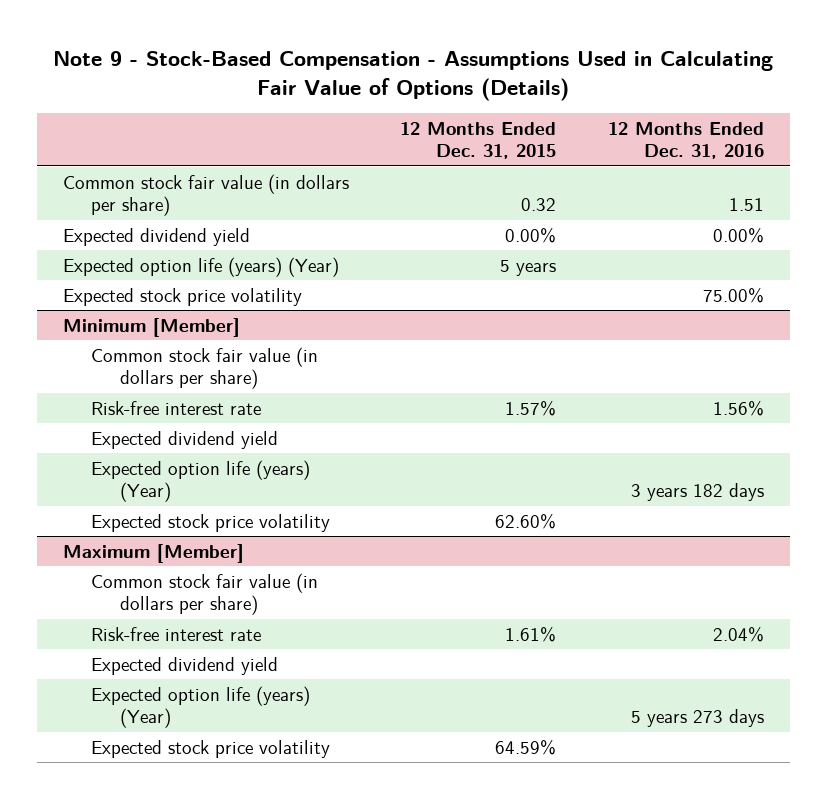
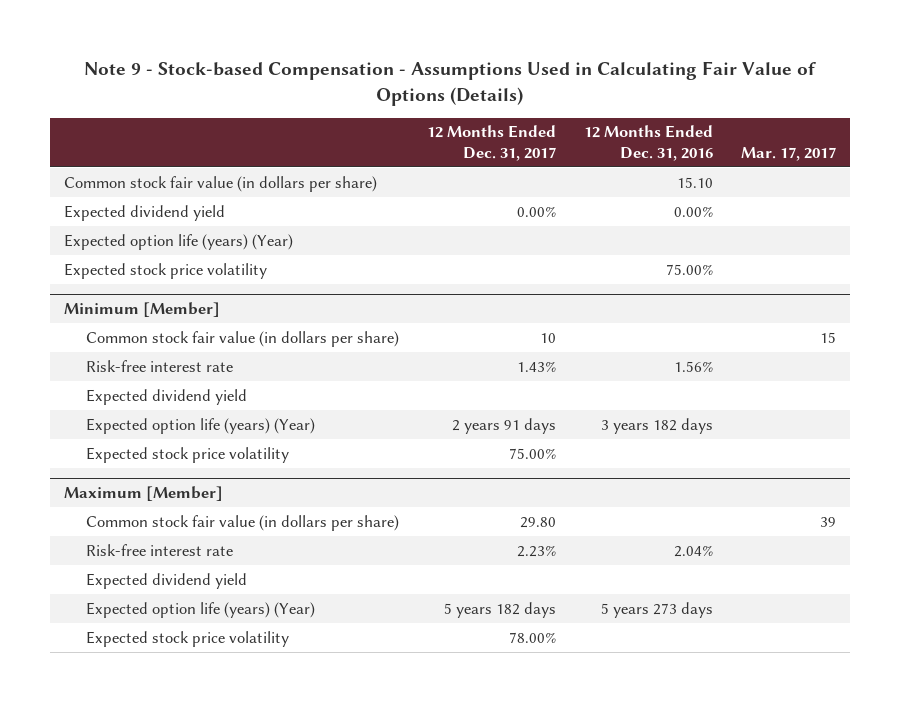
- Note 9 - Stock-Based Compensation - Assumptions Used in Calculating Fair Value of Options (Details)
+ Note 9 - Stock-based Compensation - Assumptions Used in Calculating Fair Value of Options (Details)
- | 12 Months Ended Dec. 31, 2015 | 12 Months Ended Dec. 31, 2016
+ | 12 Months Ended Dec. 31, 2017 | 12 Months Ended Dec. 31, 2016 | Mar. 17, 2017
- Common stock fair value (in dollars per share) | 0.32 | 1.51
+ Common stock fair value (in dollars per share) | | 15.10 |

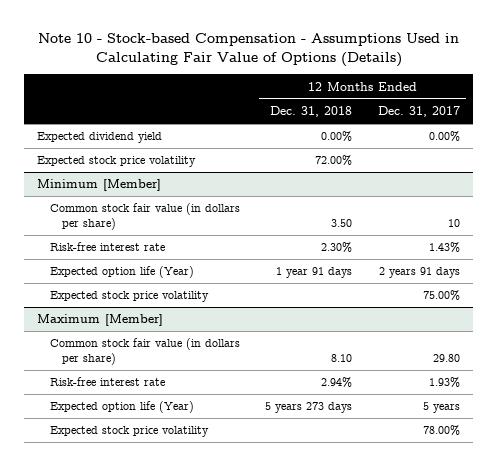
- Note 9 - Stock-based Compensation - Assumptions Used in Calculating Fair Value of Options (Details)
+ Note 10 - Stock-based Compensation - Assumptions Used in Calculating Fair Value of Options (Details)
- | 12 Months Ended Dec. 31, 2017 | 12 Months Ended Dec. 31, 2016 | Mar. 17, 2017
+ | 12 Months Ended Dec. 31, 2018 | 12 Months Ended Dec. 31, 2017
- Common stock fair value (in dollars per share) | | 15.10 |
- Expected option life (years) (Year)
@ Minimum [Member]
- Expected dividend yield
- Expected option life (years) (Year) | 2 years 91 days | 3 years 182 days |
+ Expected option life (Year) | 1 year 91 days | 2 years 91 days
@ Maximum [Member]
- Risk-free interest rate | 2.23% | 2.04% |
- Expected dividend yield
- Expected option life (years) (Year) | 5 years 182 days | 5 years 273 days |
+ Risk-free interest rate | 2.94% | 1.93%
+ Expected option life (Year) | 5 years 273 days | 5 years

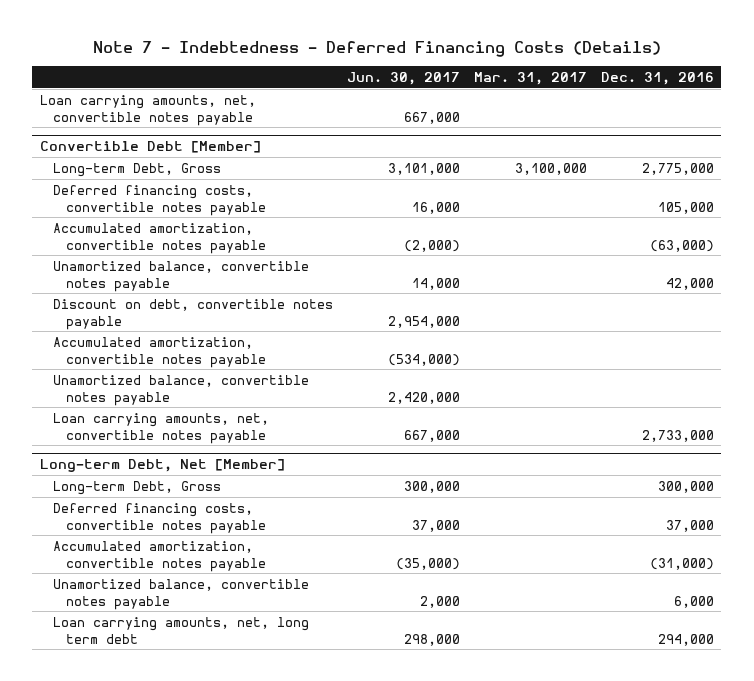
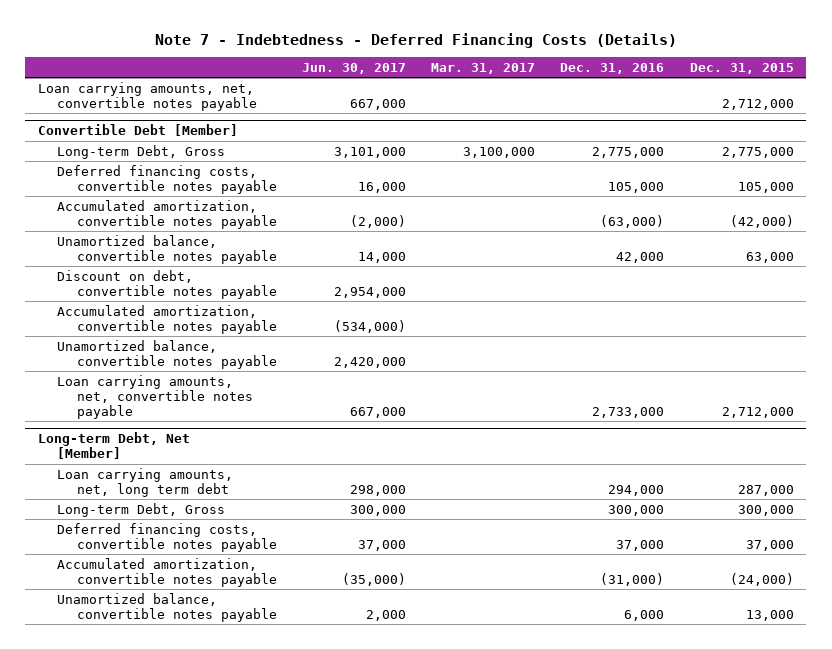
- | Jun. 30, 2017 | Mar. 31, 2017 | Dec. 31, 2016
+ | Jun. 30, 2017 | Mar. 31, 2017 | Dec. 31, 2016 | Dec. 31, 2015
@ Long-term Debt, Net [Member]
moved up: Loan carrying amounts, net, long term debt | 298,000 | | 294,000 | 287,000

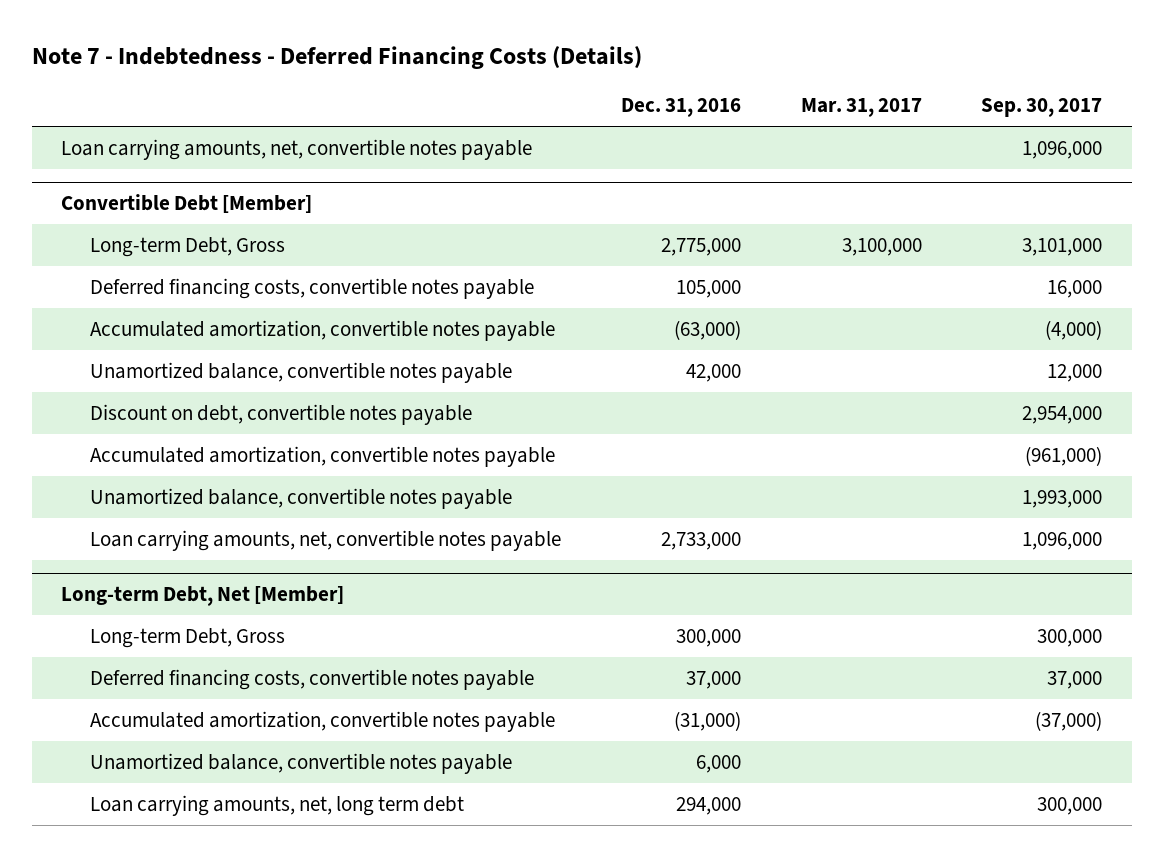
- | Jun. 30, 2017 | Mar. 31, 2017 | Dec. 31, 2016 | Dec. 31, 2015
+ | Dec. 31, 2016 | Mar. 31, 2017 | Sep. 30, 2017
@ Long-term Debt, Net [Member]
moved down: Loan carrying amounts, net, long term debt | 294,000 | | 300,000

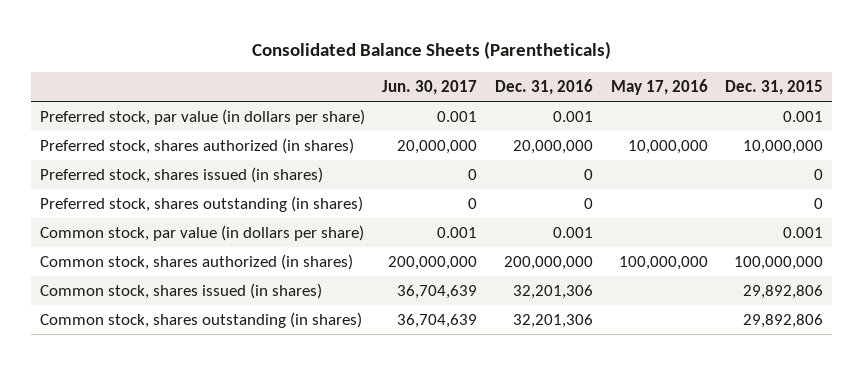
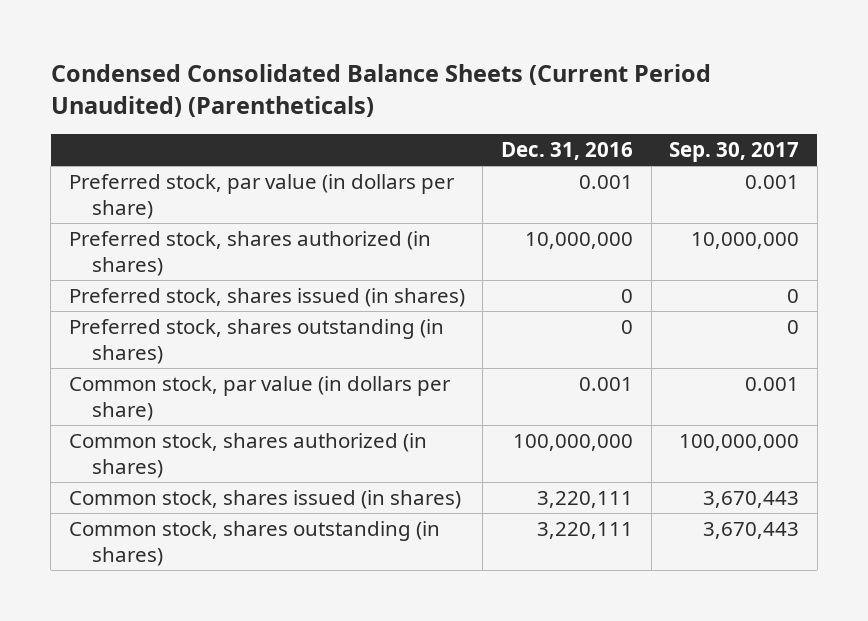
- Consolidated Balance Sheets (Parentheticals)
+ Condensed Consolidated Balance Sheets (Current Period Unaudited) (Parentheticals)
- | Jun. 30, 2017 | Dec. 31, 2016 | May 17, 2016 | Dec. 31, 2015
+ | Dec. 31, 2016 | Sep. 30, 2017
- Preferred stock, shares authorized (in shares) | 20,000,000 | 20,000,000 | 10,000,000 | 10,000,000
+ Preferred stock, shares authorized (in shares) | 10,000,000 | 10,000,000
- Common stock, shares authorized (in shares) | 200,000,000 | 200,000,000 | 100,000,000 | 100,000,000
- Common stock, shares issued (in shares) | 36,704,639 | 32,201,306 | | 29,892,806
- Common stock, shares outstanding (in shares) | 36,704,639 | 32,201,306 | | 29,892,806
+ Common stock, shares authorized (in shares) | 100,000,000 | 100,000,000
+ Common stock, shares issued (in shares) | 3,220,111 | 3,670,443
+ Common stock, shares outstanding (in shares) | 3,220,111 | 3,670,443

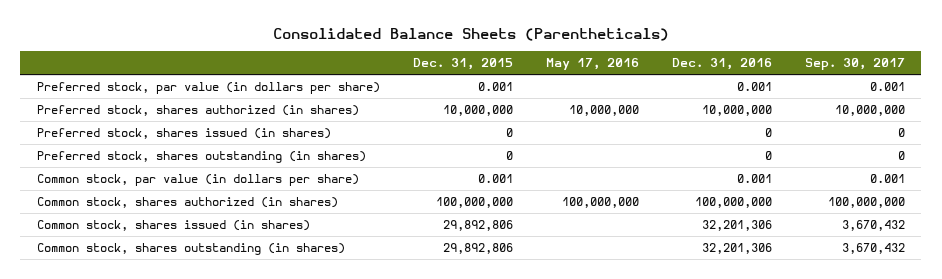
- Condensed Consolidated Balance Sheets (Current Period Unaudited) (Parentheticals)
+ Consolidated Balance Sheets (Parentheticals)
- | Dec. 31, 2016 | Sep. 30, 2017
+ | Dec. 31, 2015 | May 17, 2016 | Dec. 31, 2016 | Sep. 30, 2017
- Common stock, shares issued (in shares) | 3,220,111 | 3,670,443
- Common stock, shares outstanding (in shares) | 3,220,111 | 3,670,443
+ Common stock, shares issued (in shares) | 29,892,806 | | 32,201,306 | 3,670,432
+ Common stock, shares outstanding (in shares) | 29,892,806 | | 32,201,306 | 3,670,432

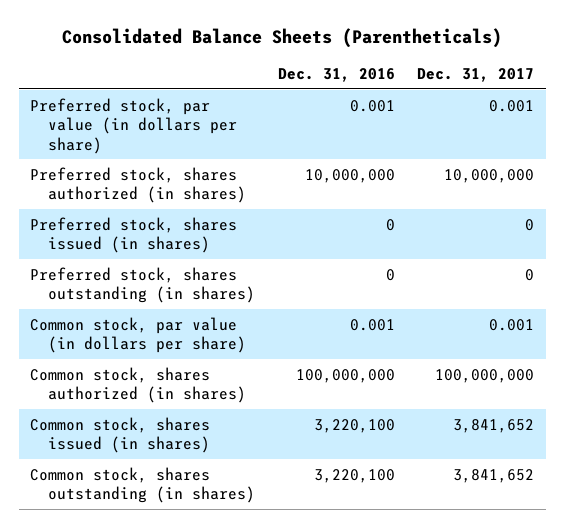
- | Dec. 31, 2015 | May 17, 2016 | Dec. 31, 2016 | Sep. 30, 2017
+ | Dec. 31, 2016 | Dec. 31, 2017
- Common stock, shares issued (in shares) | 29,892,806 | | 32,201,306 | 3,670,432
- Common stock, shares outstanding (in shares) | 29,892,806 | | 32,201,306 | 3,670,432
+ Common stock, shares issued (in shares) | 3,220,100 | 3,841,652
+ Common stock, shares outstanding (in shares) | 3,220,100 | 3,841,652

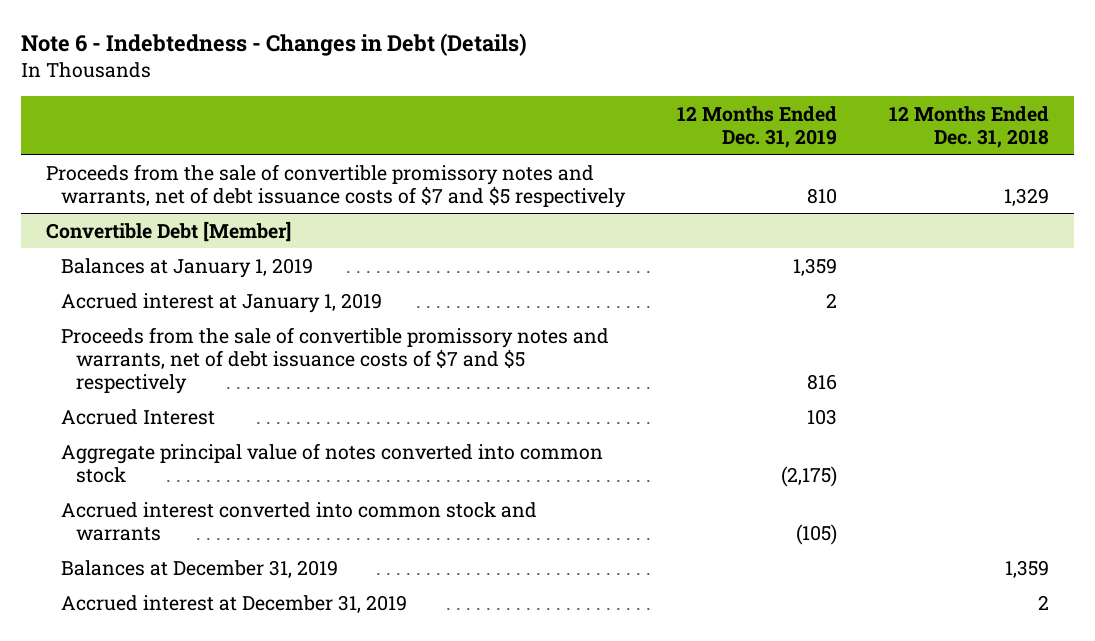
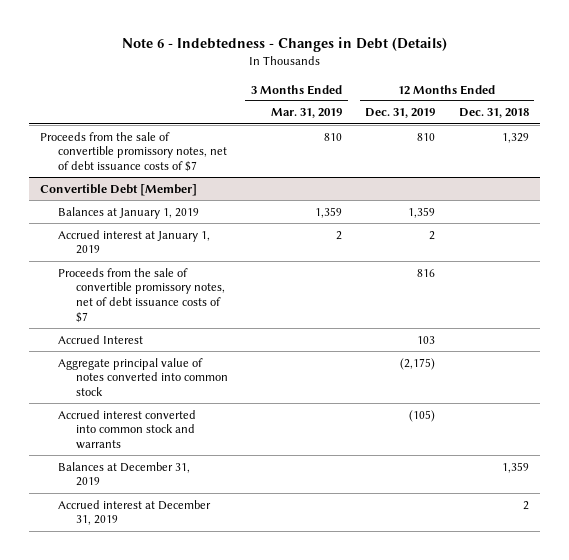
- | 12 Months Ended Dec. 31, 2019 | 12 Months Ended Dec. 31, 2018
+ | 3 Months Ended Mar. 31, 2019 | 12 Months Ended Dec. 31, 2019 | 12 Months Ended Dec. 31, 2018
- Proceeds from the sale of convertible promissory notes and warrants, net of debt issuance costs of $7 and $5 respectively | 810 | 1,329
+ Proceeds from the sale of convertible promissory notes, net of debt issuance costs of $7 | 810 | 810 | 1,329
@ Convertible Debt [Member]
- Proceeds from the sale of convertible promissory notes and warrants, net of debt issuance costs of $7 and $5 respectively | 816 |
+ Proceeds from the sale of convertible promissory notes, net of debt issuance costs of $7 | | 816 |

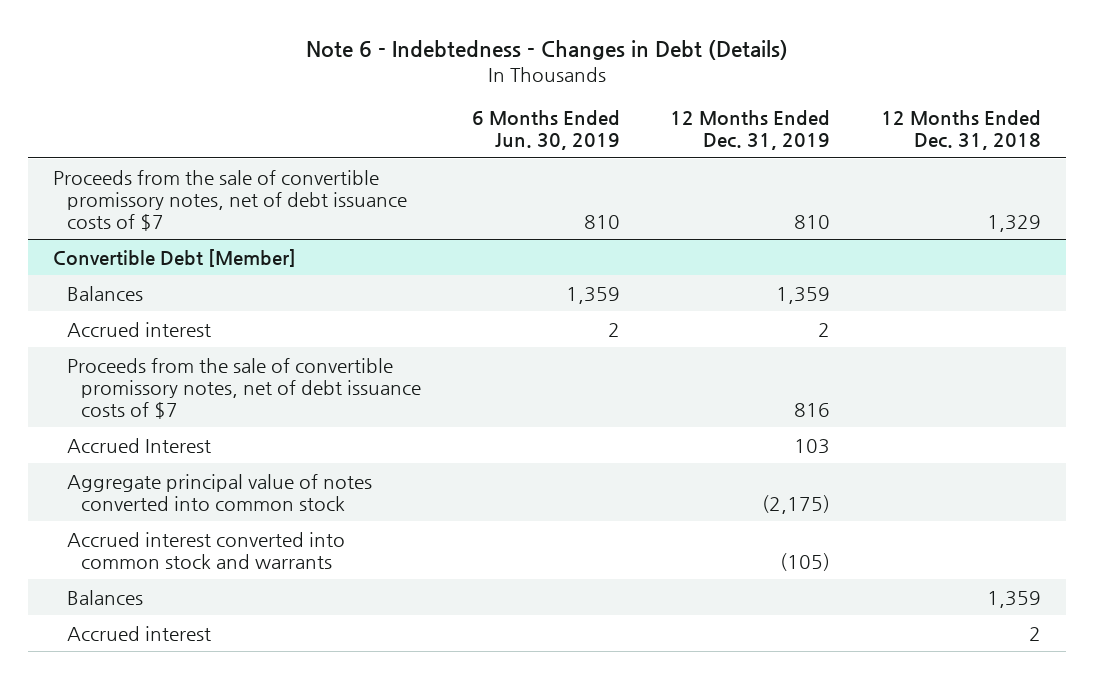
- | 3 Months Ended Mar. 31, 2019 | 12 Months Ended Dec. 31, 2019 | 12 Months Ended Dec. 31, 2018
+ | 6 Months Ended Jun. 30, 2019 | 12 Months Ended Dec. 31, 2019 | 12 Months Ended Dec. 31, 2018
@ Convertible Debt [Member]
- Balances at January 1, 2019 | 1,359 | 1,359 |
- Accrued interest at January 1, 2019 | 2 | 2 |
+ Balances | 1,359 | 1,359 |
+ Accrued interest | 2 | 2 |
- Balances at December 31, 2019 | | | 1,359
- Accrued interest at December 31, 2019 | | | 2
+ Balances | | | 1,359
+ Accrued interest | | | 2

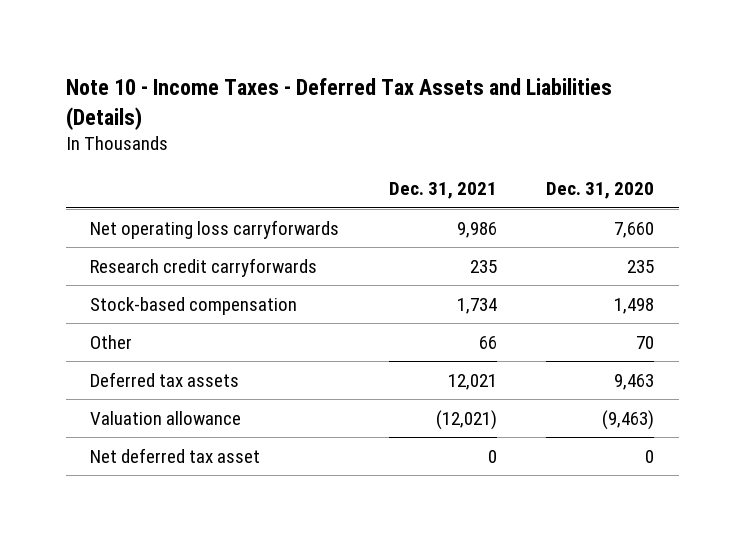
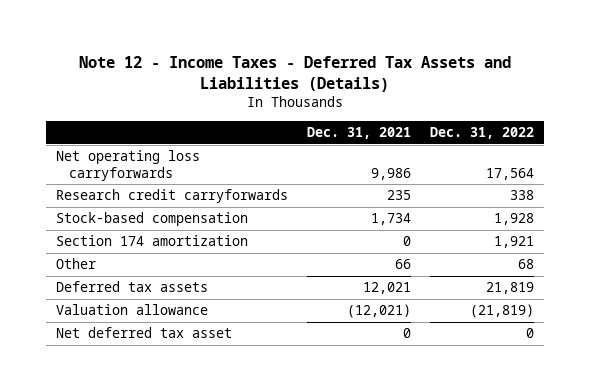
- Note 10 - Income Taxes - Deferred Tax Assets and Liabilities (Details)
+ Note 12 - Income Taxes - Deferred Tax Assets and Liabilities (Details)
- | Dec. 31, 2021 | Dec. 31, 2020
+ | Dec. 31, 2021 | Dec. 31, 2022
+ Section 174 amortization | 0 | 1,921

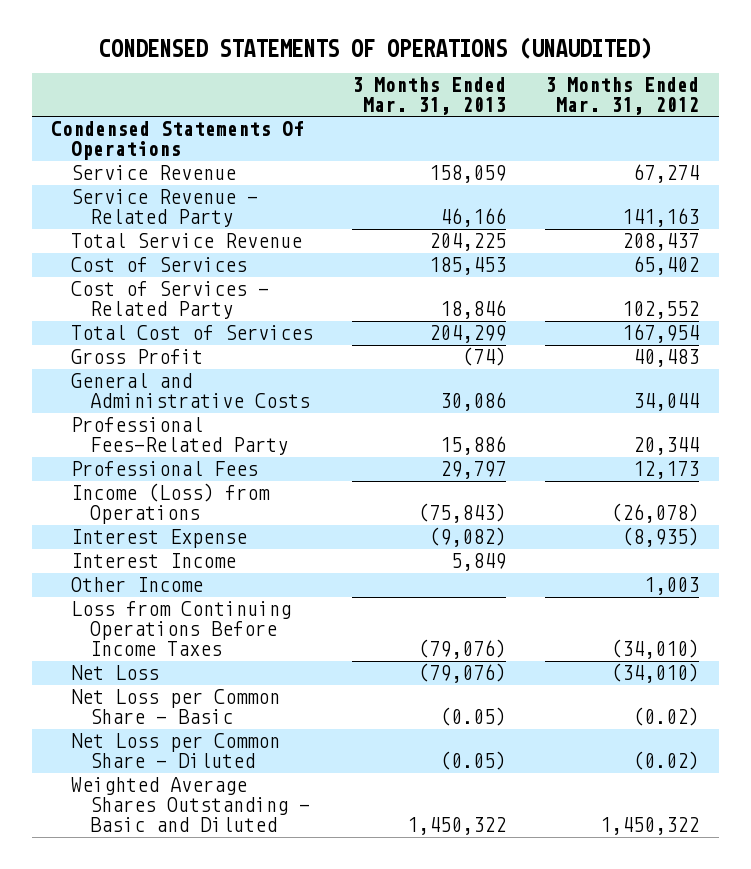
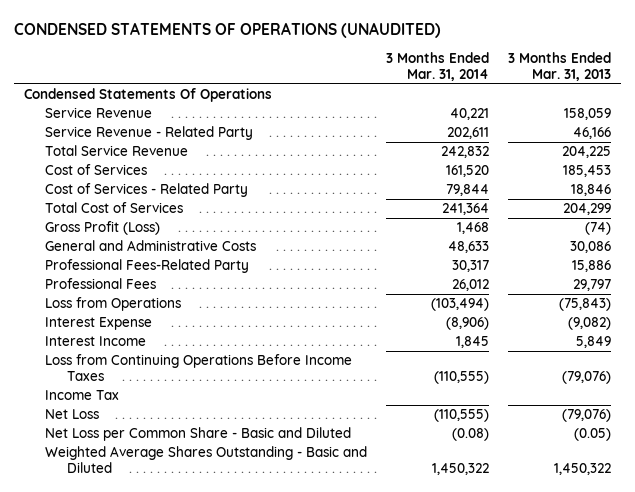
- | 3 Months Ended Mar. 31, 2013 | 3 Months Ended Mar. 31, 2012
+ | 3 Months Ended Mar. 31, 2014 | 3 Months Ended Mar. 31, 2013
- Gross Profit | (74) | 40,483
+ Gross Profit (Loss) | 1,468 | (74)
- Income (Loss) from Operations | (75,843) | (26,078)
+ Loss from Operations | (103,494) | (75,843)
- Other Income | | 1,003
+ Income Tax
- Net Loss per Common Share - Basic | (0.05) | (0.02)
- Net Loss per Common Share - Diluted | (0.05) | (0.02)
+ Net Loss per Common Share - Basic and Diluted | (0.08) | (0.05)

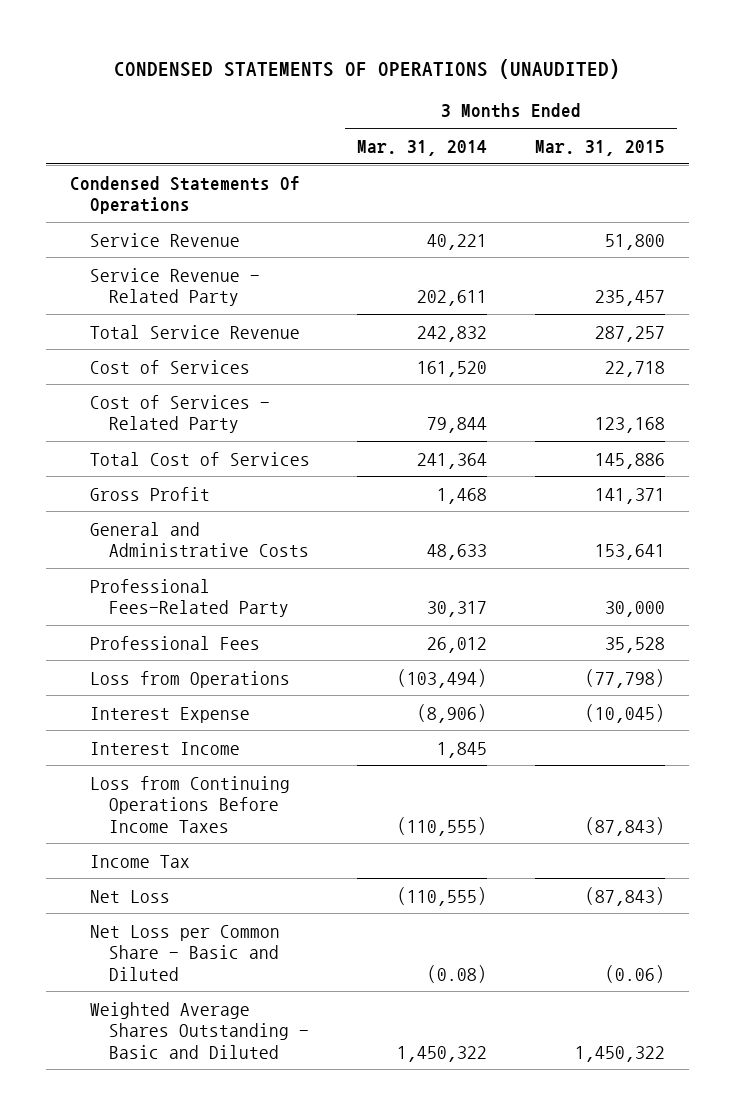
- | 3 Months Ended Mar. 31, 2014 | 3 Months Ended Mar. 31, 2013
+ | 3 Months Ended Mar. 31, 2014 | 3 Months Ended Mar. 31, 2015
- Gross Profit (Loss) | 1,468 | (74)
+ Gross Profit | 1,468 | 141,371

